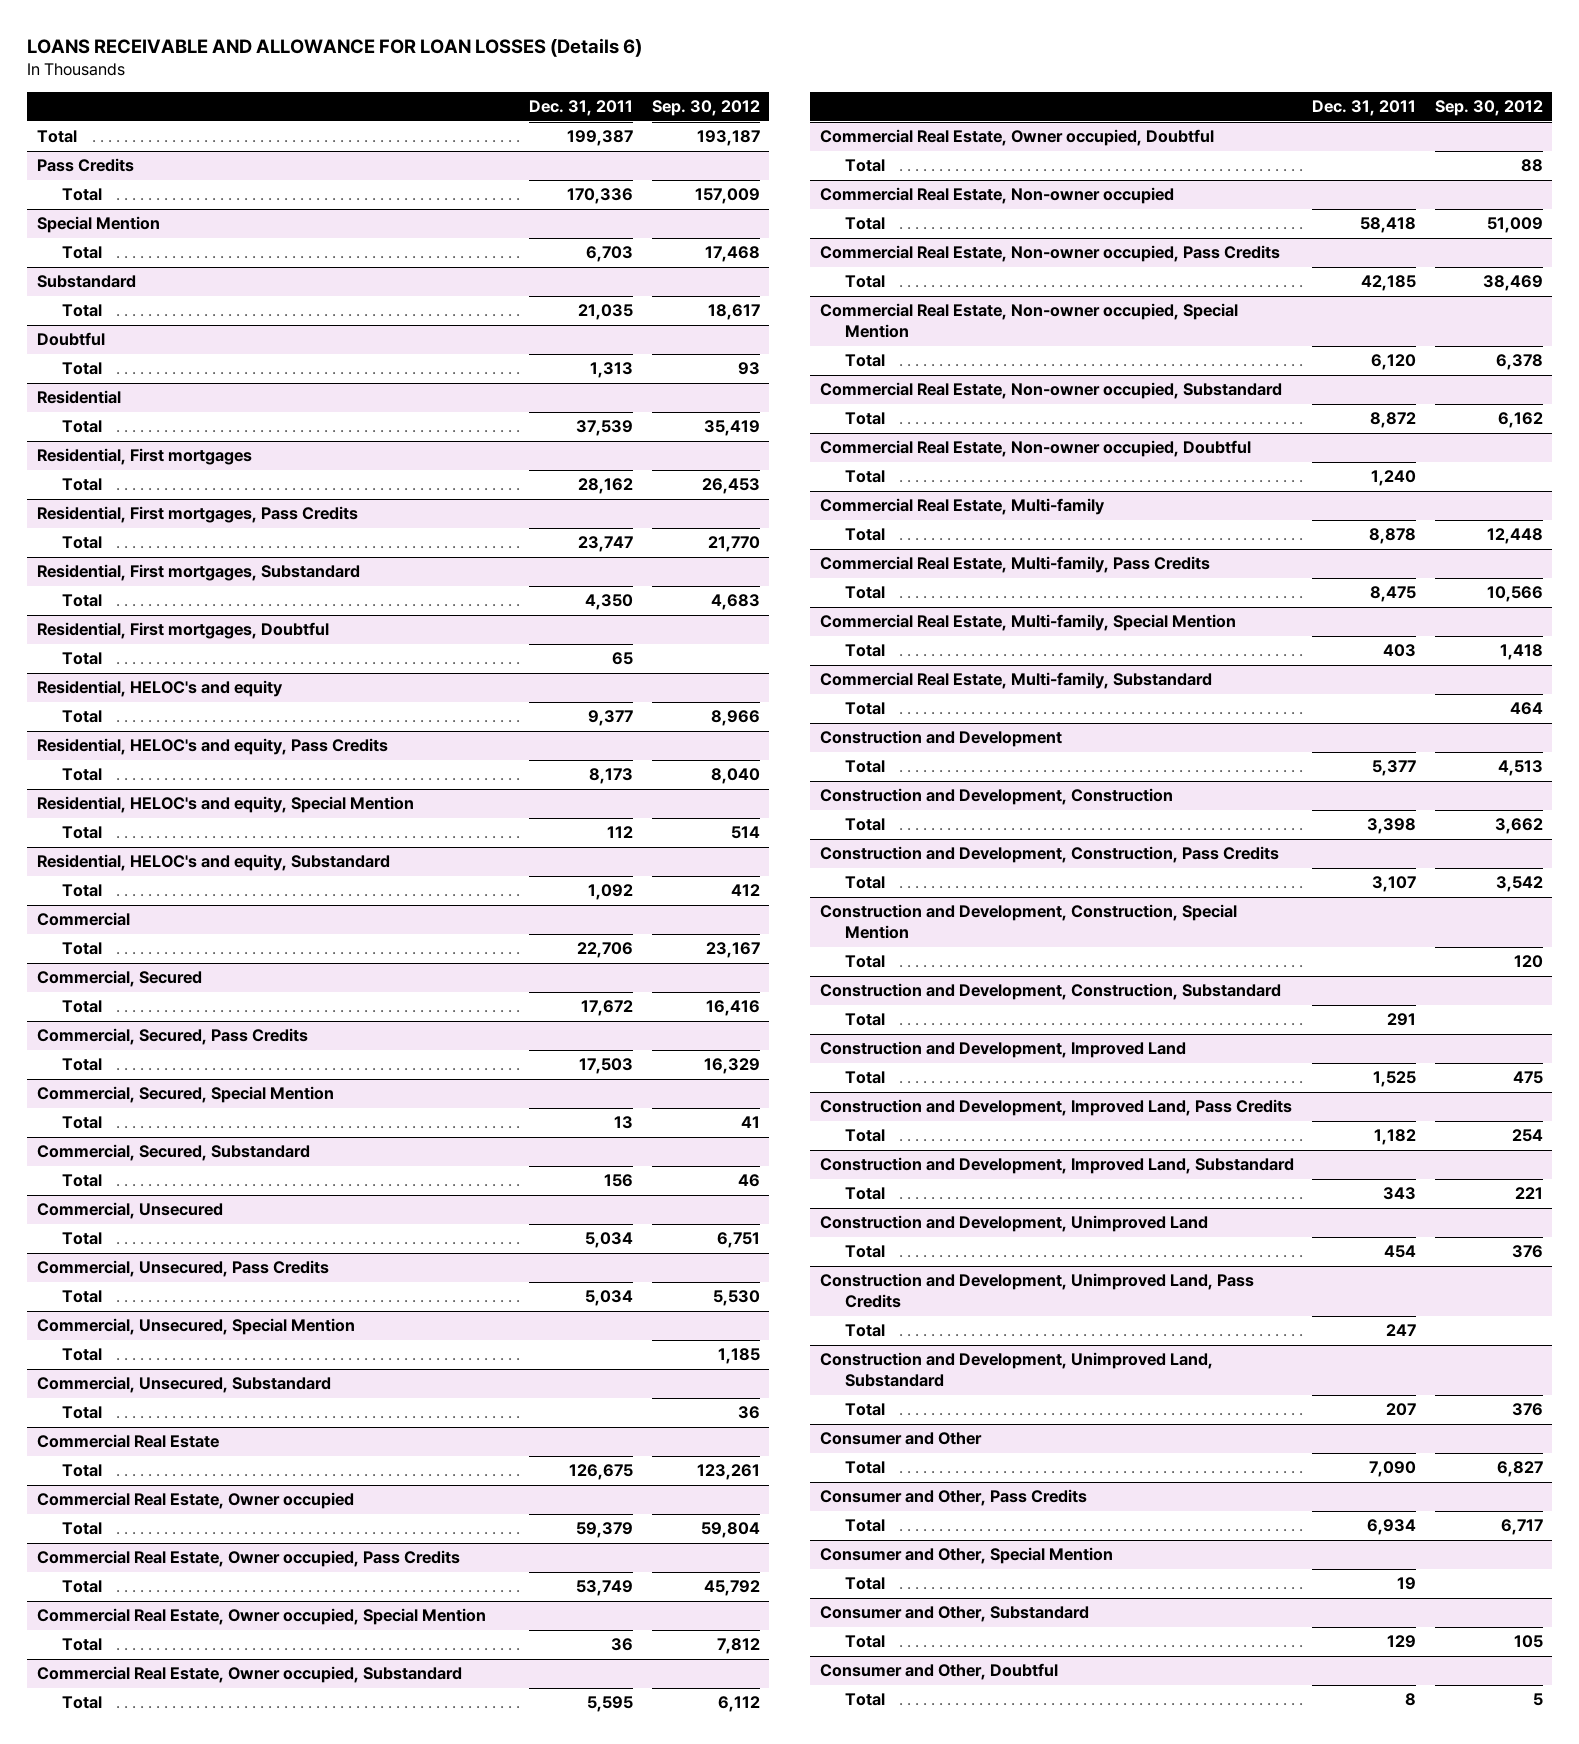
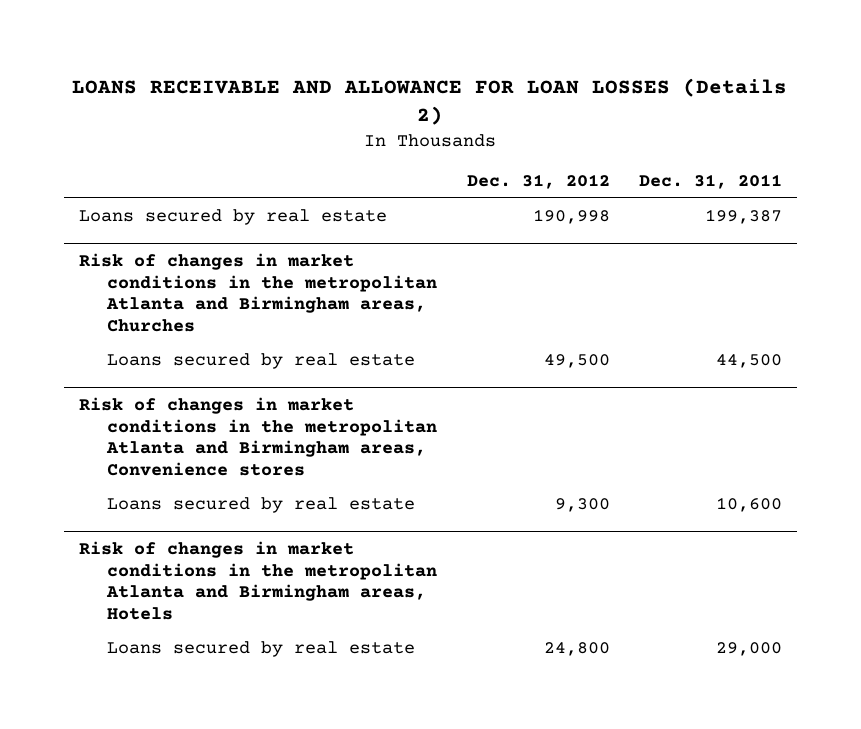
- LOANS RECEIVABLE AND ALLOWANCE FOR LOAN LOSSES (Details 6)
+ LOANS RECEIVABLE AND ALLOWANCE FOR LOAN LOSSES (Details 2)
- | Dec. 31, 2011 | Sep. 30, 2012
+ | Dec. 31, 2012 | Dec. 31, 2011
- Total | 199,387 | 193,187
- Pass Credits
- Total | 170,336 | 157,009
- Special Mention
- Total | 6,703 | 17,468
- Substandard
- Total | 21,035 | 18,617
- Doubtful
- Total | 1,313 | 93
- Residential
- Total | 37,539 | 35,419
- Residential, First mortgages
- Total | 28,162 | 26,453
- Residential, First mortgages, Pass Credits
- Total | 23,747 | 21,770
- Residential, First mortgages, Substandard
- Total | 4,350 | 4,683
- Residential, First mortgages, Doubtful
- Total | 65 |
- Residential, HELOC's and equity
- Total | 9,377 | 8,966
- Residential, HELOC's and equity, Pass Credits
- Total | 8,173 | 8,040
- Residential, HELOC's and equity, Special Mention
- Total | 112 | 514
- Residential, HELOC's and equity, Substandard
- Total | 1,092 | 412
- Commercial
- Total | 22,706 | 23,167
- Commercial, Secured
- Total | 17,672 | 16,416
- Commercial, Secured, Pass Credits
- Total | 17,503 | 16,329
- Commercial, Secured, Special Mention
- Total | 13 | 41
- Commercial, Secured, Substandard
- Total | 156 | 46
- Commercial, Unsecured
- Total | 5,034 | 6,751
- Commercial, Unsecured, Pass Credits
- Total | 5,034 | 5,530
- Commercial, Unsecured, Special Mention
- Total | | 1,185
- Commercial, Unsecured, Substandard
- Total | | 36
- Commercial Real Estate
- Total | 126,675 | 123,261
- Commercial Real Estate, Owner occupied
- Total | 59,379 | 59,804
- Commercial Real Estate, Owner occupied, Pass Credits
- Total | 53,749 | 45,792
- Commercial Real Estate, Owner occupied, Special Mention
- Total | 36 | 7,812
- Commercial Real Estate, Owner occupied, Substandard
- Total | 5,595 | 6,112
- Commercial Real Estate, Owner occupied, Doubtful
- Total | | 88
- Commercial Real Estate, Non-owner occupied
- Total | 58,418 | 51,009
- Commercial Real Estate, Non-owner occupied, Pass Credits
- Total | 42,185 | 38,469
- Commercial Real Estate, Non-owner occupied, Special Mention
- Total | 6,120 | 6,378
- Commercial Real Estate, Non-owner occupied, Substandard
- Total | 8,872 | 6,162
- Commercial Real Estate, Non-owner occupied, Doubtful
- Total | 1,240 |
- Commercial Real Estate, Multi-family
- Total | 8,878 | 12,448
- Commercial Real Estate, Multi-family, Pass Credits
- Total | 8,475 | 10,566
- Commercial Real Estate, Multi-family, Special Mention
- Total | 403 | 1,418
- Commercial Real Estate, Multi-family, Substandard
- Total | | 464
- Construction and Development
- Total | 5,377 | 4,513
- Construction and Development, Construction
- Total | 3,398 | 3,662
- Construction and Development, Construction, Pass Credits
- Total | 3,107 | 3,542
- Construction and Development, Construction, Special Mention
- Total | | 120
- Construction and Development, Construction, Substandard
- Total | 291 |
- Construction and Development, Improved Land
- Total | 1,525 | 475
- Construction and Development, Improved Land, Pass Credits
- Total | 1,182 | 254
- Construction and Development, Improved Land, Substandard
- Total | 343 | 221
- Construction and Development, Unimproved Land
- Total | 454 | 376
- Construction and Development, Unimproved Land, Pass Credits
- Total | 247 |
- Construction and Development, Unimproved Land, Substandard
- Total | 207 | 376
- Consumer and Other
- Total | 7,090 | 6,827
- Consumer and Other, Pass Credits
- Total | 6,934 | 6,717
- Consumer and Other, Special Mention
- Total | 19 |
- Consumer and Other, Substandard
- Total | 129 | 105
- Consumer and Other, Doubtful
- Total | 8 | 5
+ Loans secured by real estate | 190,998 | 199,387
+ Risk of changes in market conditions in the metropolitan Atlanta and Birmingham areas, Churches
+ Loans secured by real estate | 49,500 | 44,500
+ Risk of changes in market conditions in the metropolitan Atlanta and Birmingham areas, Convenience stores
+ Loans secured by real estate | 9,300 | 10,600
+ Risk of changes in market conditions in the metropolitan Atlanta and Birmingham areas, Hotels
+ Loans secured by real estate | 24,800 | 29,000

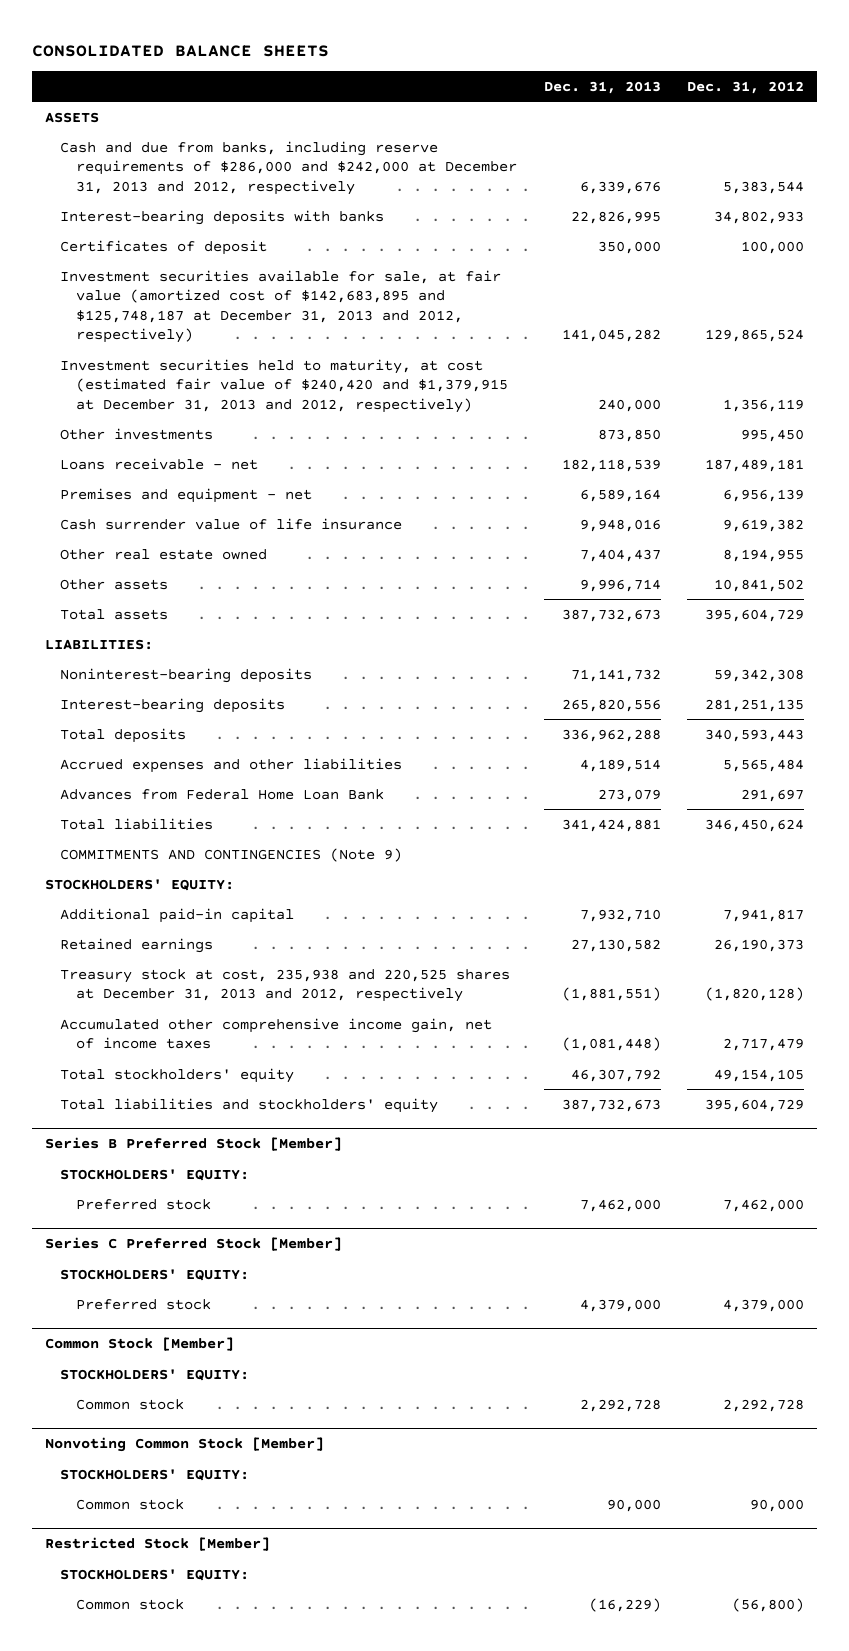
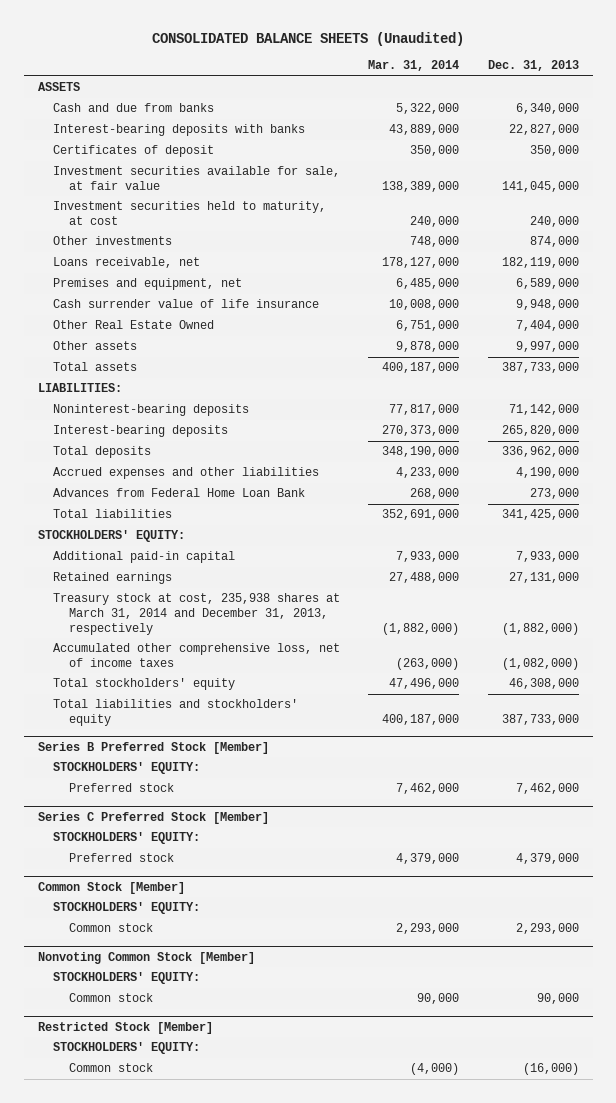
- CONSOLIDATED BALANCE SHEETS
+ CONSOLIDATED BALANCE SHEETS (Unaudited)
- | Dec. 31, 2013 | Dec. 31, 2012
+ | Mar. 31, 2014 | Dec. 31, 2013
- Cash and due from banks, including reserve requirements of $286,000 and $242,000 at December 31, 2013 and 2012, respectively | 6,339,676 | 5,383,544
- Interest-bearing deposits with banks | 22,826,995 | 34,802,933
+ Cash and due from banks | 5,322,000 | 6,340,000
+ Interest-bearing deposits with banks | 43,889,000 | 22,827,000
- Investment securities available for sale, at fair value (amortized cost of $142,683,895 and $125,748,187 at December 31, 2013 and 2012, respectively) | 141,045,282 | 129,865,524
- Investment securities held to maturity, at cost (estimated fair value of $240,420 and $1,379,915 at December 31, 2013 and 2012, respectively) | 240,000 | 1,356,119
- Other investments | 873,850 | 995,450
- Loans receivable - net | 182,118,539 | 187,489,181
- Premises and equipment - net | 6,589,164 | 6,956,139
- Cash surrender value of life insurance | 9,948,016 | 9,619,382
- Other real estate owned | 7,404,437 | 8,194,955
- Other assets | 9,996,714 | 10,841,502
- Total assets | 387,732,673 | 395,604,729
+ Investment securities available for sale, at fair value | 138,389,000 | 141,045,000
+ Investment securities held to maturity, at cost | 240,000 | 240,000
+ Other investments | 748,000 | 874,000
+ Loans receivable, net | 178,127,000 | 182,119,000
+ Premises and equipment, net | 6,485,000 | 6,589,000
+ Cash surrender value of life insurance | 10,008,000 | 9,948,000
+ Other Real Estate Owned | 6,751,000 | 7,404,000
+ Other assets | 9,878,000 | 9,997,000
+ Total assets | 400,187,000 | 387,733,000
- Noninterest-bearing deposits | 71,141,732 | 59,342,308
- Interest-bearing deposits | 265,820,556 | 281,251,135
- Total deposits | 336,962,288 | 340,593,443
- Accrued expenses and other liabilities | 4,189,514 | 5,565,484
- Advances from Federal Home Loan Bank | 273,079 | 291,697
- Total liabilities | 341,424,881 | 346,450,624
- COMMITMENTS AND CONTINGENCIES (Note 9)
+ Noninterest-bearing deposits | 77,817,000 | 71,142,000
+ Interest-bearing deposits | 270,373,000 | 265,820,000
+ Total deposits | 348,190,000 | 336,962,000
+ Accrued expenses and other liabilities | 4,233,000 | 4,190,000
+ Advances from Federal Home Loan Bank | 268,000 | 273,000
+ Total liabilities | 352,691,000 | 341,425,000
- Additional paid-in capital | 7,932,710 | 7,941,817
- Retained earnings | 27,130,582 | 26,190,373
- Treasury stock at cost, 235,938 and 220,525 shares at December 31, 2013 and 2012, respectively | (1,881,551) | (1,820,128)
- Accumulated other comprehensive income gain, net of income taxes | (1,081,448) | 2,717,479
- Total stockholders' equity | 46,307,792 | 49,154,105
- Total liabilities and stockholders' equity | 387,732,673 | 395,604,729
+ Additional paid-in capital | 7,933,000 | 7,933,000
+ Retained earnings | 27,488,000 | 27,131,000
+ Treasury stock at cost, 235,938 shares at March 31, 2014 and December 31, 2013, respectively | (1,882,000) | (1,882,000)
+ Accumulated other comprehensive loss, net of income taxes | (263,000) | (1,082,000)
+ Total stockholders' equity | 47,496,000 | 46,308,000
+ Total liabilities and stockholders' equity | 400,187,000 | 387,733,000
@ Common Stock [Member]
- Common stock | 2,292,728 | 2,292,728
+ Common stock | 2,293,000 | 2,293,000
@ Restricted Stock [Member]
- Common stock | (16,229) | (56,800)
+ Common stock | (4,000) | (16,000)

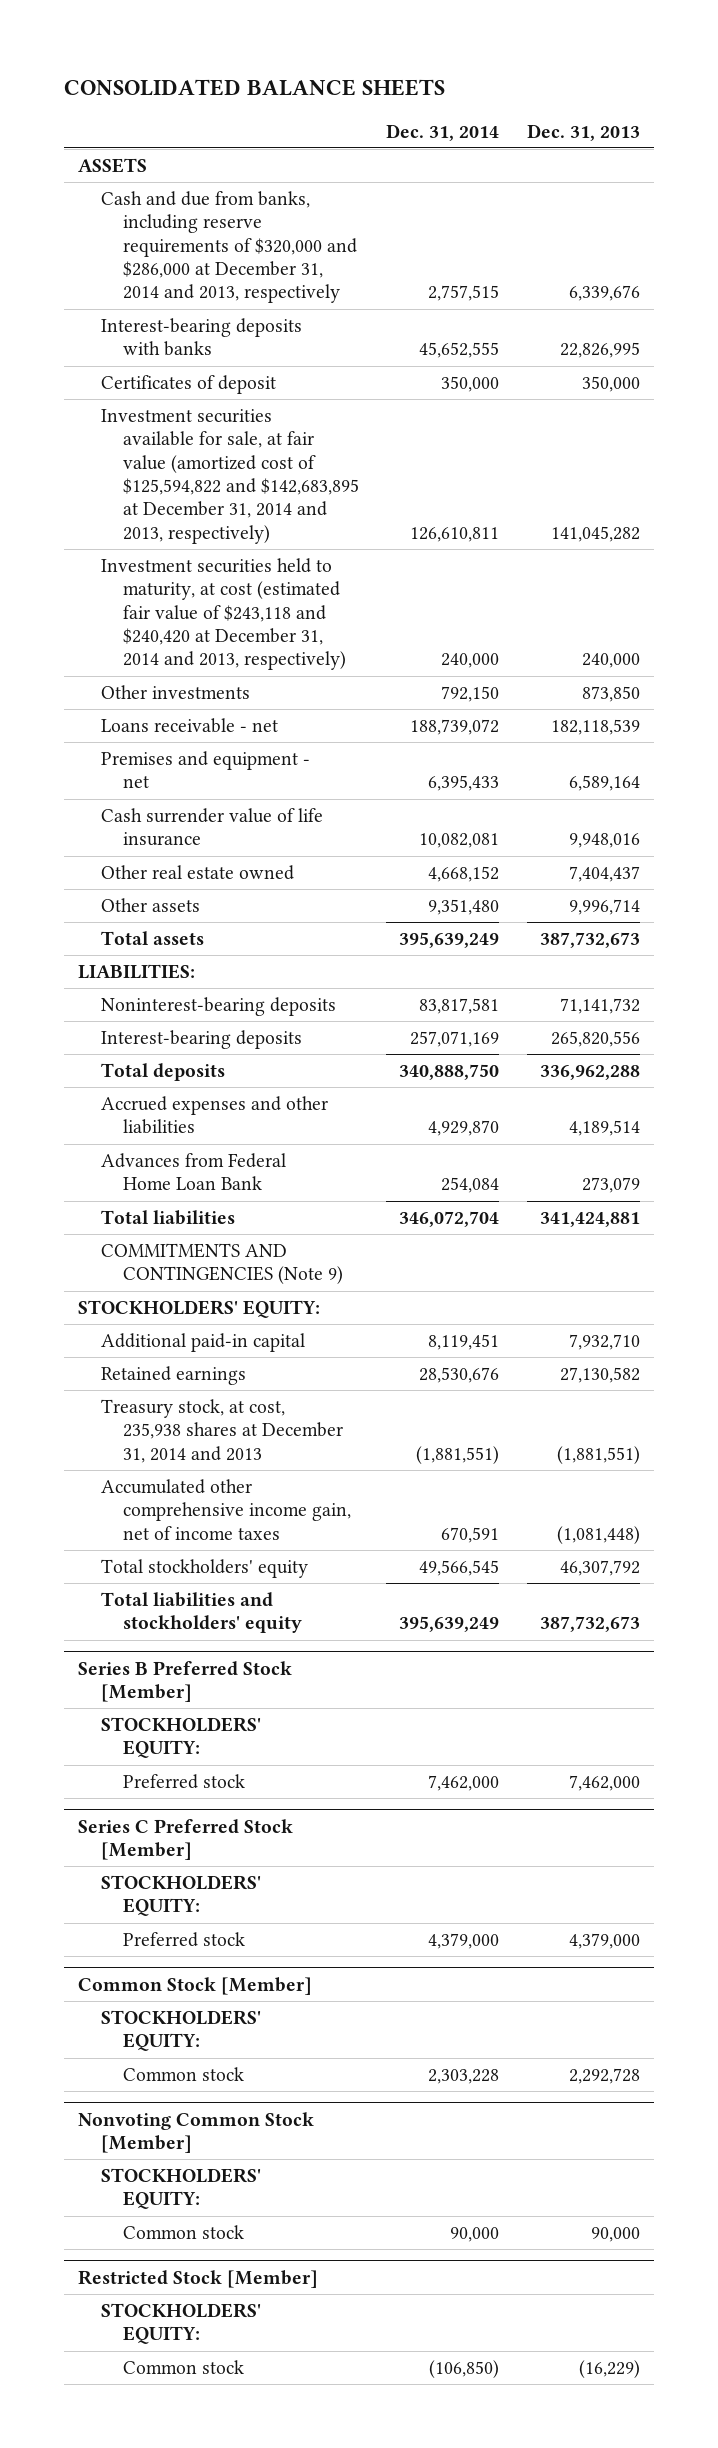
- CONSOLIDATED BALANCE SHEETS (Unaudited)
+ CONSOLIDATED BALANCE SHEETS
- | Mar. 31, 2014 | Dec. 31, 2013
+ | Dec. 31, 2014 | Dec. 31, 2013
- Cash and due from banks | 5,322,000 | 6,340,000
- Interest-bearing deposits with banks | 43,889,000 | 22,827,000
+ Cash and due from banks, including reserve requirements of $320,000 and $286,000 at December 31, 2014 and 2013, respectively | 2,757,515 | 6,339,676
+ Interest-bearing deposits with banks | 45,652,555 | 22,826,995
- Investment securities available for sale, at fair value | 138,389,000 | 141,045,000
- Investment securities held to maturity, at cost | 240,000 | 240,000
- Other investments | 748,000 | 874,000
- Loans receivable, net | 178,127,000 | 182,119,000
- Premises and equipment, net | 6,485,000 | 6,589,000
- Cash surrender value of life insurance | 10,008,000 | 9,948,000
- Other Real Estate Owned | 6,751,000 | 7,404,000
- Other assets | 9,878,000 | 9,997,000
- Total assets | 400,187,000 | 387,733,000
+ Investment securities available for sale, at fair value (amortized cost of $125,594,822 and $142,683,895 at December 31, 2014 and 2013, respectively) | 126,610,811 | 141,045,282
+ Investment securities held to maturity, at cost (estimated fair value of $243,118 and $240,420 at December 31, 2014 and 2013, respectively) | 240,000 | 240,000
+ Other investments | 792,150 | 873,850
+ Loans receivable - net | 188,739,072 | 182,118,539
+ Premises and equipment - net | 6,395,433 | 6,589,164
+ Cash surrender value of life insurance | 10,082,081 | 9,948,016
+ Other real estate owned | 4,668,152 | 7,404,437
+ Other assets | 9,351,480 | 9,996,714
+ Total assets | 395,639,249 | 387,732,673
- Noninterest-bearing deposits | 77,817,000 | 71,142,000
- Interest-bearing deposits | 270,373,000 | 265,820,000
- Total deposits | 348,190,000 | 336,962,000
- Accrued expenses and other liabilities | 4,233,000 | 4,190,000
- Advances from Federal Home Loan Bank | 268,000 | 273,000
- Total liabilities | 352,691,000 | 341,425,000
+ Noninterest-bearing deposits | 83,817,581 | 71,141,732
+ Interest-bearing deposits | 257,071,169 | 265,820,556
+ Total deposits | 340,888,750 | 336,962,288
+ Accrued expenses and other liabilities | 4,929,870 | 4,189,514
+ Advances from Federal Home Loan Bank | 254,084 | 273,079
+ Total liabilities | 346,072,704 | 341,424,881
+ COMMITMENTS AND CONTINGENCIES (Note 9)
- Additional paid-in capital | 7,933,000 | 7,933,000
- Retained earnings | 27,488,000 | 27,131,000
- Treasury stock at cost, 235,938 shares at March 31, 2014 and December 31, 2013, respectively | (1,882,000) | (1,882,000)
- Accumulated other comprehensive loss, net of income taxes | (263,000) | (1,082,000)
- Total stockholders' equity | 47,496,000 | 46,308,000
- Total liabilities and stockholders' equity | 400,187,000 | 387,733,000
+ Additional paid-in capital | 8,119,451 | 7,932,710
+ Retained earnings | 28,530,676 | 27,130,582
+ Treasury stock, at cost, 235,938 shares at December 31, 2014 and 2013 | (1,881,551) | (1,881,551)
+ Accumulated other comprehensive income gain, net of income taxes | 670,591 | (1,081,448)
+ Total stockholders' equity | 49,566,545 | 46,307,792
+ Total liabilities and stockholders' equity | 395,639,249 | 387,732,673
@ Common Stock [Member]
- Common stock | 2,293,000 | 2,293,000
+ Common stock | 2,303,228 | 2,292,728
@ Restricted Stock [Member]
- Common stock | (4,000) | (16,000)
+ Common stock | (106,850) | (16,229)

